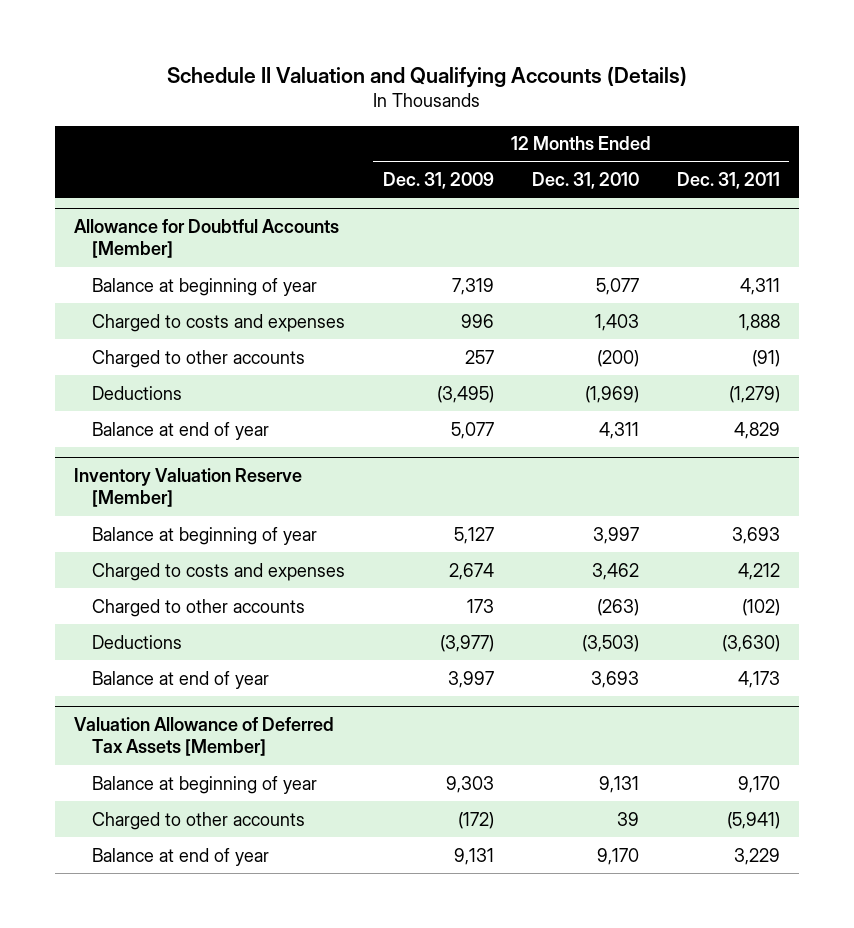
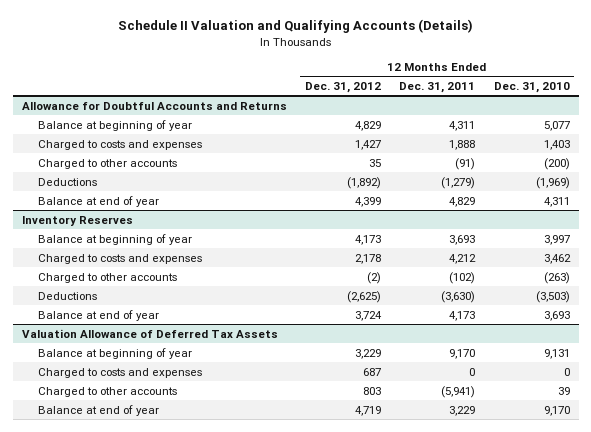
- | 12 Months Ended Dec. 31, 2009 | 12 Months Ended Dec. 31, 2010 | 12 Months Ended Dec. 31, 2011
+ | 12 Months Ended Dec. 31, 2012 | 12 Months Ended Dec. 31, 2011 | 12 Months Ended Dec. 31, 2010
- Allowance for Doubtful Accounts [Member]
+ Allowance for Doubtful Accounts and Returns
- Inventory Valuation Reserve [Member]
+ Inventory Reserves
- Valuation Allowance of Deferred Tax Assets [Member]
+ Valuation Allowance of Deferred Tax Assets
+ Charged to costs and expenses | 687 | 0 | 0

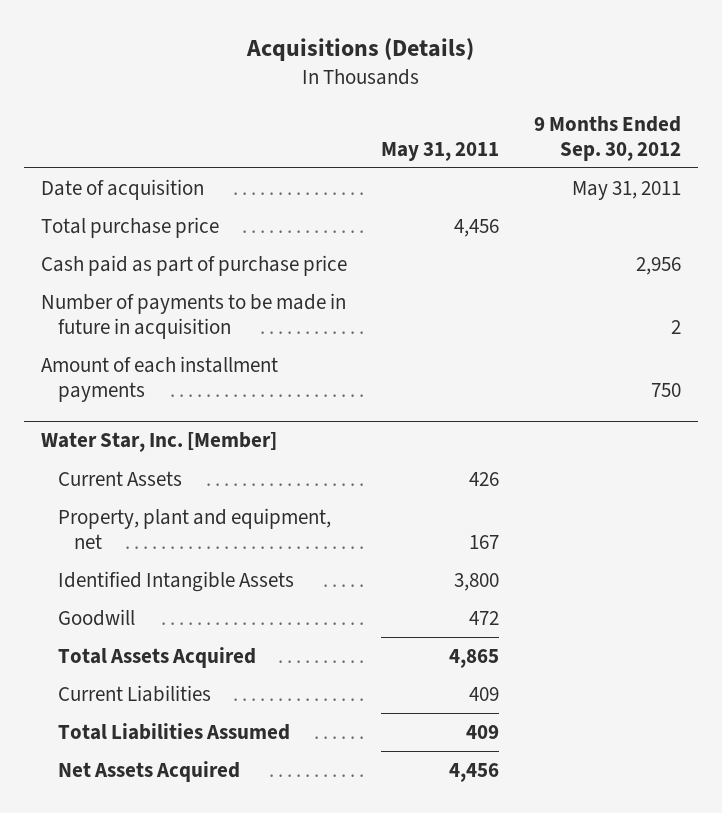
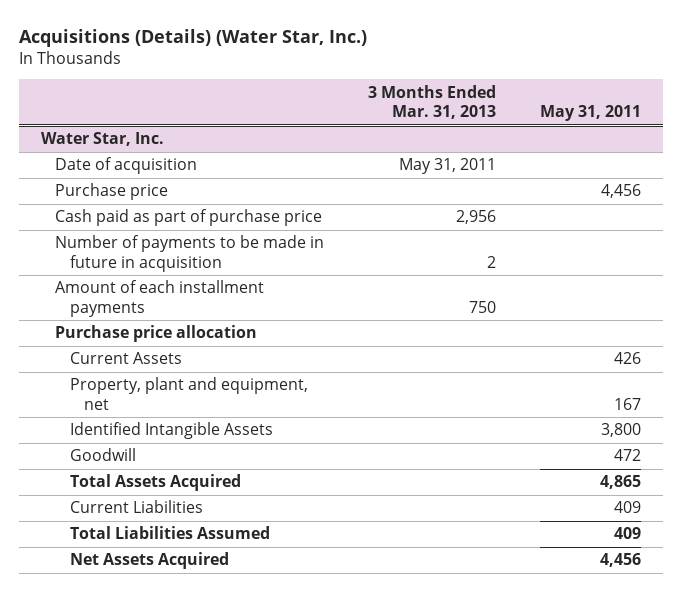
- Acquisitions (Details)
+ Acquisitions (Details) (Water Star, Inc.)
- | May 31, 2011 | 9 Months Ended Sep. 30, 2012
+ | 3 Months Ended Mar. 31, 2013 | May 31, 2011
+ Water Star, Inc.
- Total purchase price | 4,456 |
+ Purchase price | | 4,456
- Water Star, Inc. [Member]
+ Purchase price allocation

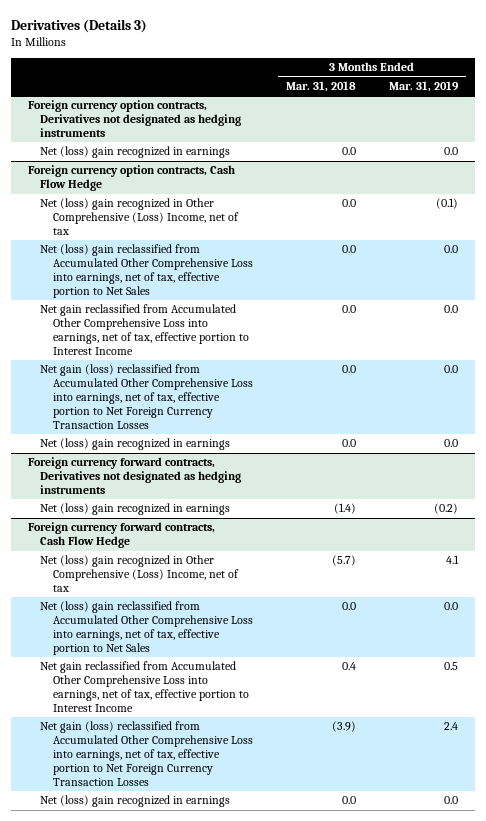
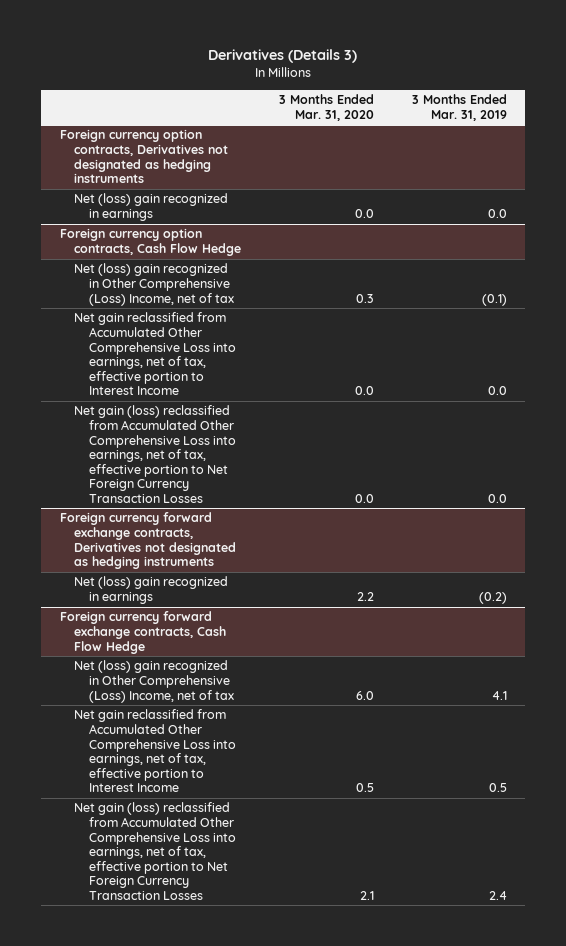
- | 3 Months Ended Mar. 31, 2018 | 3 Months Ended Mar. 31, 2019
+ | 3 Months Ended Mar. 31, 2020 | 3 Months Ended Mar. 31, 2019
@ Foreign currency option contracts, Cash Flow Hedge
- Net (loss) gain reclassified from Accumulated Other Comprehensive Loss into earnings, net of tax, effective portion to Net Sales | 0.0 | 0.0
- Net (loss) gain recognized in earnings | 0.0 | 0.0
- Foreign currency forward contracts, Derivatives not designated as hedging instruments
+ Foreign currency forward exchange contracts, Derivatives not designated as hedging instruments
- Foreign currency forward contracts, Cash Flow Hedge
+ Foreign currency forward exchange contracts, Cash Flow Hedge
- Net (loss) gain reclassified from Accumulated Other Comprehensive Loss into earnings, net of tax, effective portion to Net Sales | 0.0 | 0.0
- Net (loss) gain recognized in earnings | 0.0 | 0.0

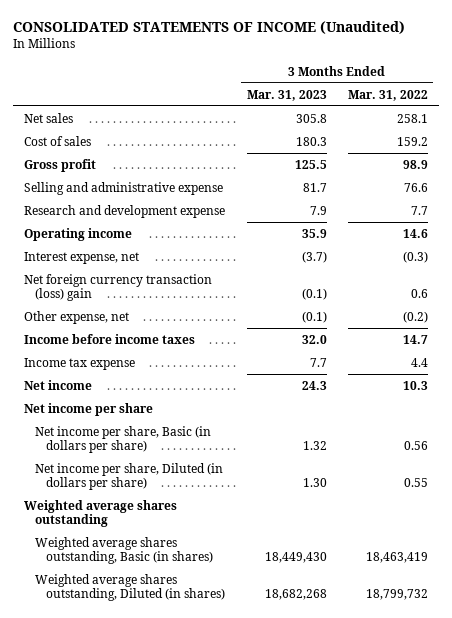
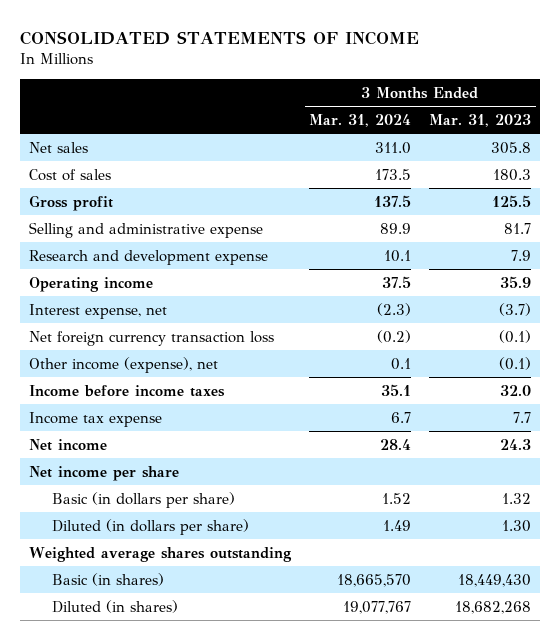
- CONSOLIDATED STATEMENTS OF INCOME (Unaudited)
+ CONSOLIDATED STATEMENTS OF INCOME
- | 3 Months Ended Mar. 31, 2023 | 3 Months Ended Mar. 31, 2022
+ | 3 Months Ended Mar. 31, 2024 | 3 Months Ended Mar. 31, 2023
- Net foreign currency transaction (loss) gain | (0.1) | 0.6
- Other expense, net | (0.1) | (0.2)
+ Net foreign currency transaction loss | (0.2) | (0.1)
+ Other income (expense), net | 0.1 | (0.1)
- Net income per share, Basic (in dollars per share) | 1.32 | 0.56
- Net income per share, Diluted (in dollars per share) | 1.30 | 0.55
+ Basic (in dollars per share) | 1.52 | 1.32
+ Diluted (in dollars per share) | 1.49 | 1.30
- Weighted average shares outstanding, Basic (in shares) | 18,449,430 | 18,463,419
- Weighted average shares outstanding, Diluted (in shares) | 18,682,268 | 18,799,732
+ Basic (in shares) | 18,665,570 | 18,449,430
+ Diluted (in shares) | 19,077,767 | 18,682,268

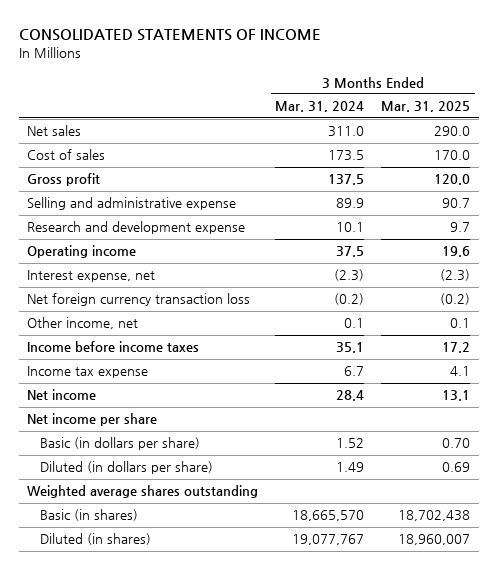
- | 3 Months Ended Mar. 31, 2024 | 3 Months Ended Mar. 31, 2023
+ | 3 Months Ended Mar. 31, 2024 | 3 Months Ended Mar. 31, 2025
- Other income (expense), net | 0.1 | (0.1)
+ Other income, net | 0.1 | 0.1

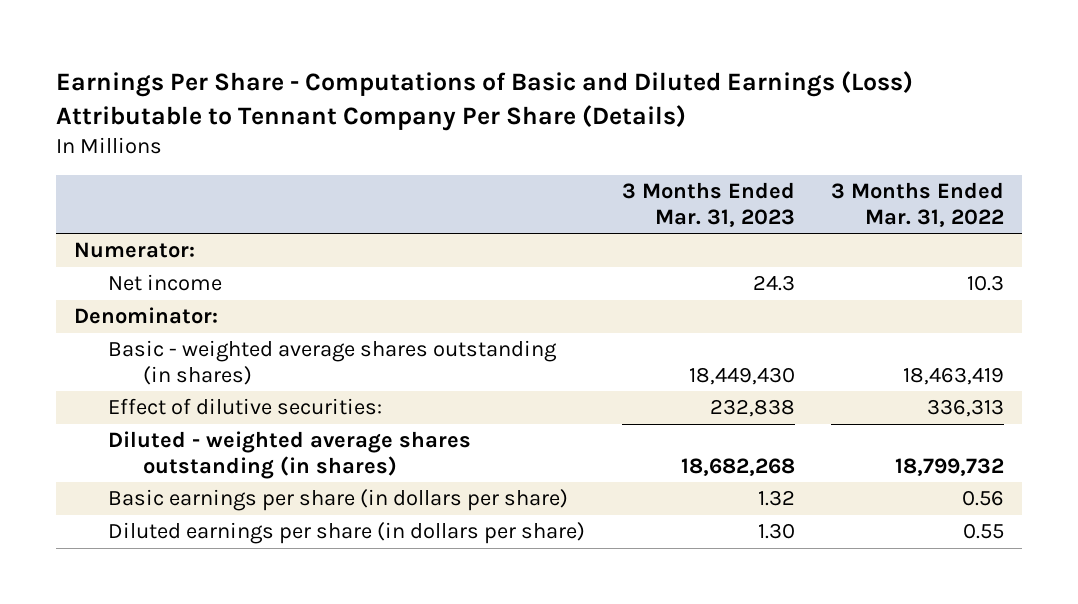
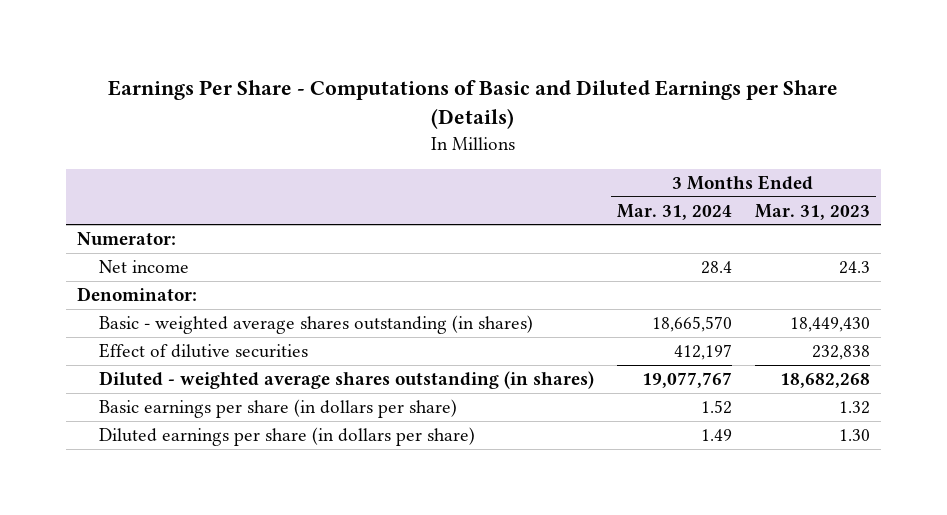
- Earnings Per Share - Computations of Basic and Diluted Earnings (Loss) Attributable to Tennant Company Per Share (Details)
+ Earnings Per Share - Computations of Basic and Diluted Earnings per Share (Details)
- | 3 Months Ended Mar. 31, 2023 | 3 Months Ended Mar. 31, 2022
+ | 3 Months Ended Mar. 31, 2024 | 3 Months Ended Mar. 31, 2023
- Effect of dilutive securities: | 232,838 | 336,313
+ Effect of dilutive securities | 412,197 | 232,838

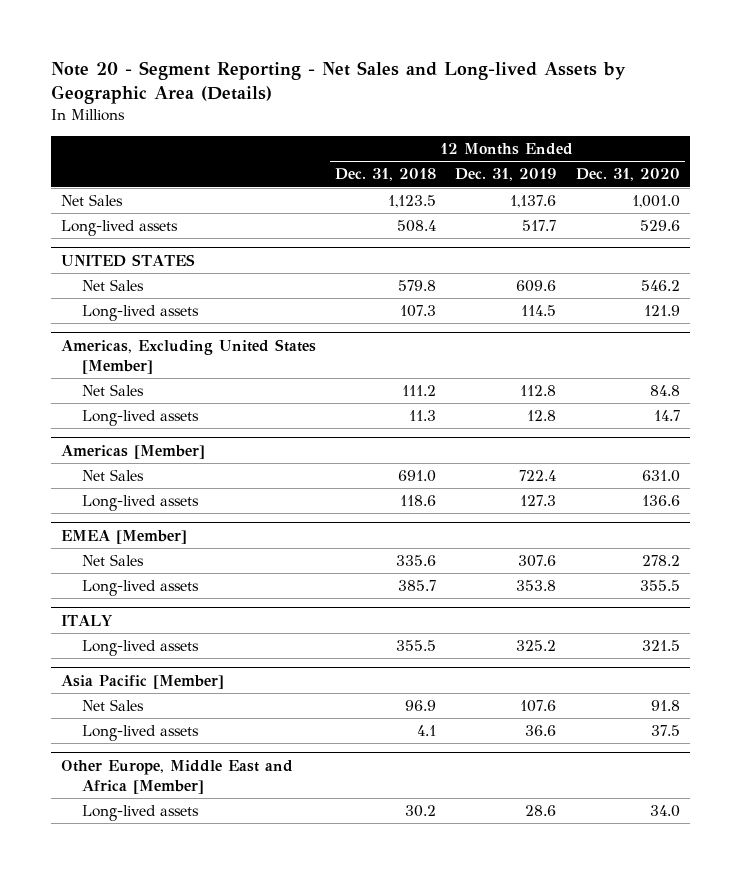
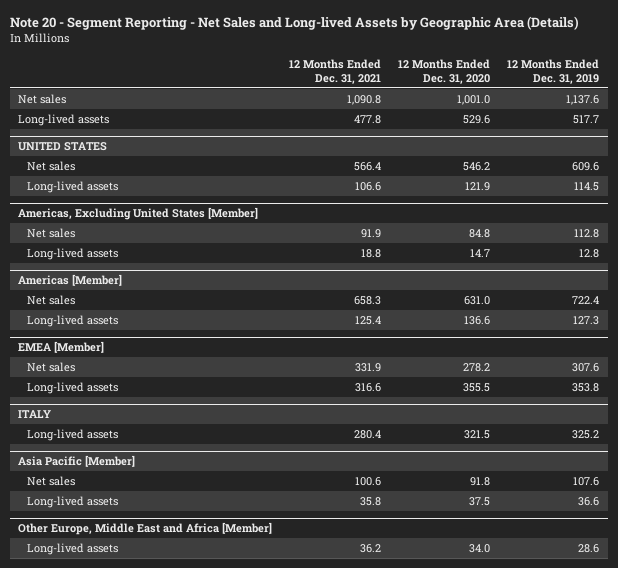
- | 12 Months Ended Dec. 31, 2018 | 12 Months Ended Dec. 31, 2019 | 12 Months Ended Dec. 31, 2020
+ | 12 Months Ended Dec. 31, 2021 | 12 Months Ended Dec. 31, 2020 | 12 Months Ended Dec. 31, 2019
- Net Sales | 1,123.5 | 1,137.6 | 1,001.0
+ Net sales | 1,090.8 | 1,001.0 | 1,137.6
@ UNITED STATES
- Net Sales | 579.8 | 609.6 | 546.2
+ Net sales | 566.4 | 546.2 | 609.6
@ Americas, Excluding United States [Member]
- Net Sales | 111.2 | 112.8 | 84.8
+ Net sales | 91.9 | 84.8 | 112.8
@ Americas [Member]
- Net Sales | 691.0 | 722.4 | 631.0
+ Net sales | 658.3 | 631.0 | 722.4
@ EMEA [Member]
- Net Sales | 335.6 | 307.6 | 278.2
+ Net sales | 331.9 | 278.2 | 307.6
@ Asia Pacific [Member]
- Net Sales | 96.9 | 107.6 | 91.8
+ Net sales | 100.6 | 91.8 | 107.6

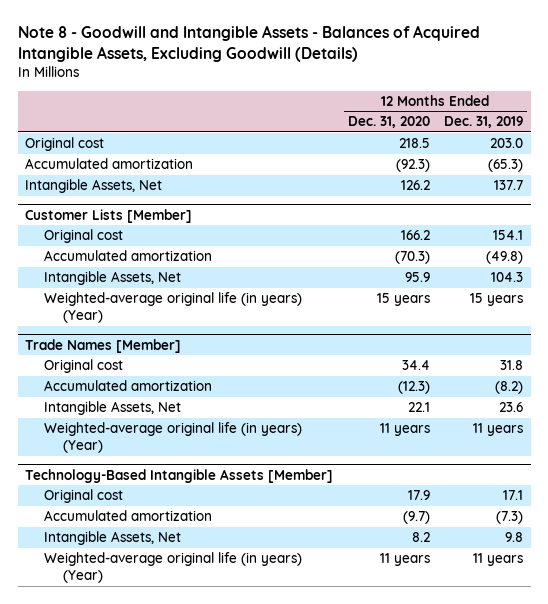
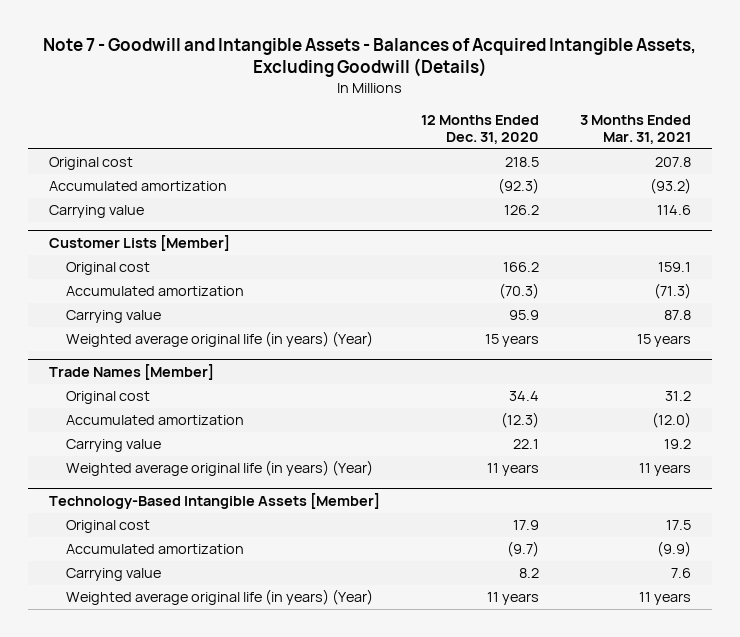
- Note 8 - Goodwill and Intangible Assets - Balances of Acquired Intangible Assets, Excluding Goodwill (Details)
+ Note 7 - Goodwill and Intangible Assets - Balances of Acquired Intangible Assets, Excluding Goodwill (Details)
- | 12 Months Ended Dec. 31, 2020 | 12 Months Ended Dec. 31, 2019
+ | 12 Months Ended Dec. 31, 2020 | 3 Months Ended Mar. 31, 2021
- Intangible Assets, Net | 126.2 | 137.7
+ Carrying value | 126.2 | 114.6
@ Customer Lists [Member]
- Intangible Assets, Net | 95.9 | 104.3
- Weighted-average original life (in years) (Year) | 15 years | 15 years
+ Carrying value | 95.9 | 87.8
+ Weighted average original life (in years) (Year) | 15 years | 15 years
@ Trade Names [Member]
- Intangible Assets, Net | 22.1 | 23.6
- Weighted-average original life (in years) (Year) | 11 years | 11 years
+ Carrying value | 22.1 | 19.2
+ Weighted average original life (in years) (Year) | 11 years | 11 years
@ Technology-Based Intangible Assets [Member]
- Intangible Assets, Net | 8.2 | 9.8
- Weighted-average original life (in years) (Year) | 11 years | 11 years
+ Carrying value | 8.2 | 7.6
+ Weighted average original life (in years) (Year) | 11 years | 11 years

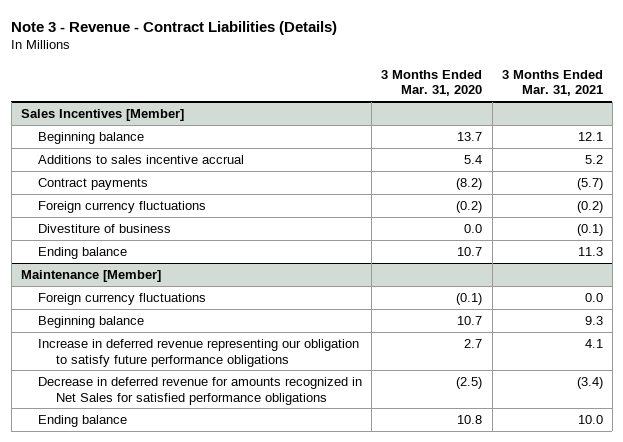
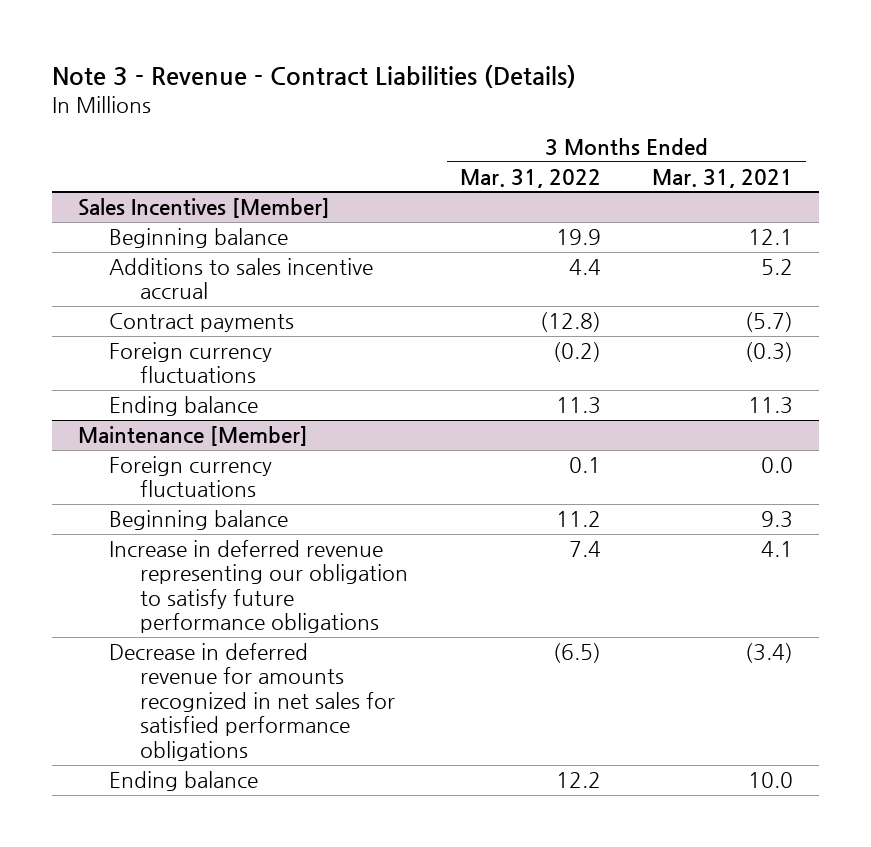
- | 3 Months Ended Mar. 31, 2020 | 3 Months Ended Mar. 31, 2021
+ | 3 Months Ended Mar. 31, 2022 | 3 Months Ended Mar. 31, 2021
@ Sales Incentives [Member]
- Foreign currency fluctuations | (0.2) | (0.2)
- Divestiture of business | 0.0 | (0.1)
+ Foreign currency fluctuations | (0.2) | (0.3)
@ Maintenance [Member]
- Decrease in deferred revenue for amounts recognized in Net Sales for satisfied performance obligations | (2.5) | (3.4)
+ Decrease in deferred revenue for amounts recognized in net sales for satisfied performance obligations | (6.5) | (3.4)

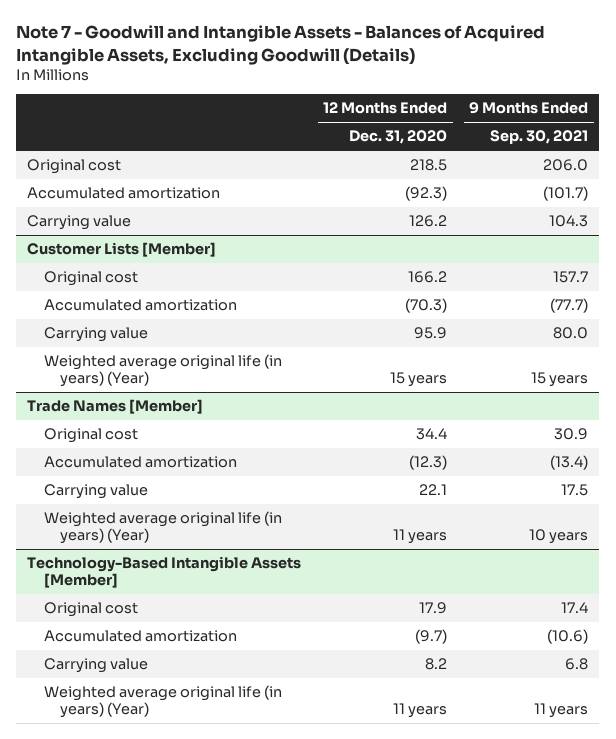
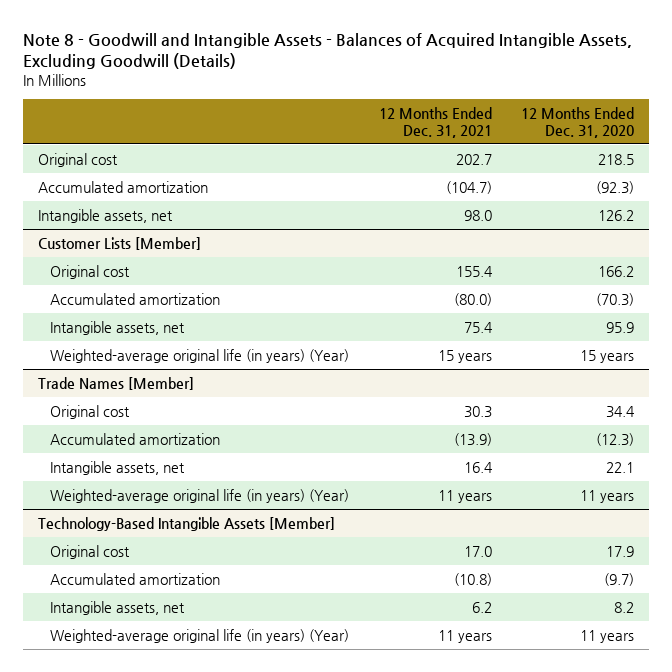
- Note 7 - Goodwill and Intangible Assets - Balances of Acquired Intangible Assets, Excluding Goodwill (Details)
+ Note 8 - Goodwill and Intangible Assets - Balances of Acquired Intangible Assets, Excluding Goodwill (Details)
- | 12 Months Ended Dec. 31, 2020 | 9 Months Ended Sep. 30, 2021
+ | 12 Months Ended Dec. 31, 2021 | 12 Months Ended Dec. 31, 2020
- Carrying value | 126.2 | 104.3
+ Intangible assets, net | 98.0 | 126.2
@ Customer Lists [Member]
- Carrying value | 95.9 | 80.0
- Weighted average original life (in years) (Year) | 15 years | 15 years
+ Intangible assets, net | 75.4 | 95.9
+ Weighted-average original life (in years) (Year) | 15 years | 15 years
@ Trade Names [Member]
- Carrying value | 22.1 | 17.5
- Weighted average original life (in years) (Year) | 11 years | 10 years
+ Intangible assets, net | 16.4 | 22.1
+ Weighted-average original life (in years) (Year) | 11 years | 11 years
@ Technology-Based Intangible Assets [Member]
- Carrying value | 8.2 | 6.8
- Weighted average original life (in years) (Year) | 11 years | 11 years
+ Intangible assets, net | 6.2 | 8.2
+ Weighted-average original life (in years) (Year) | 11 years | 11 years

